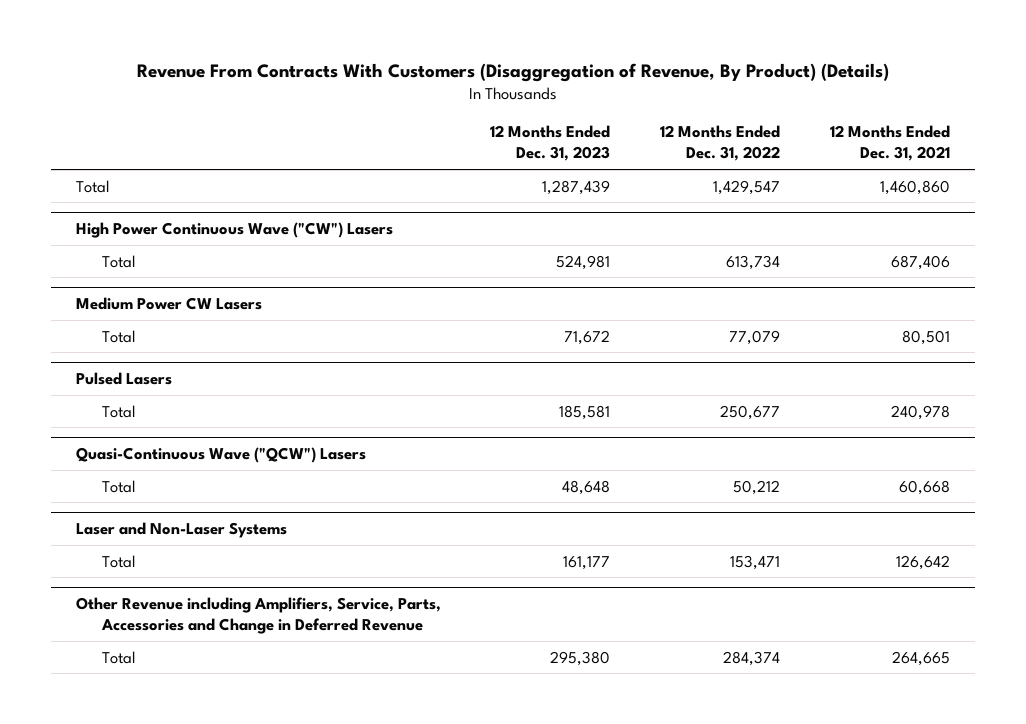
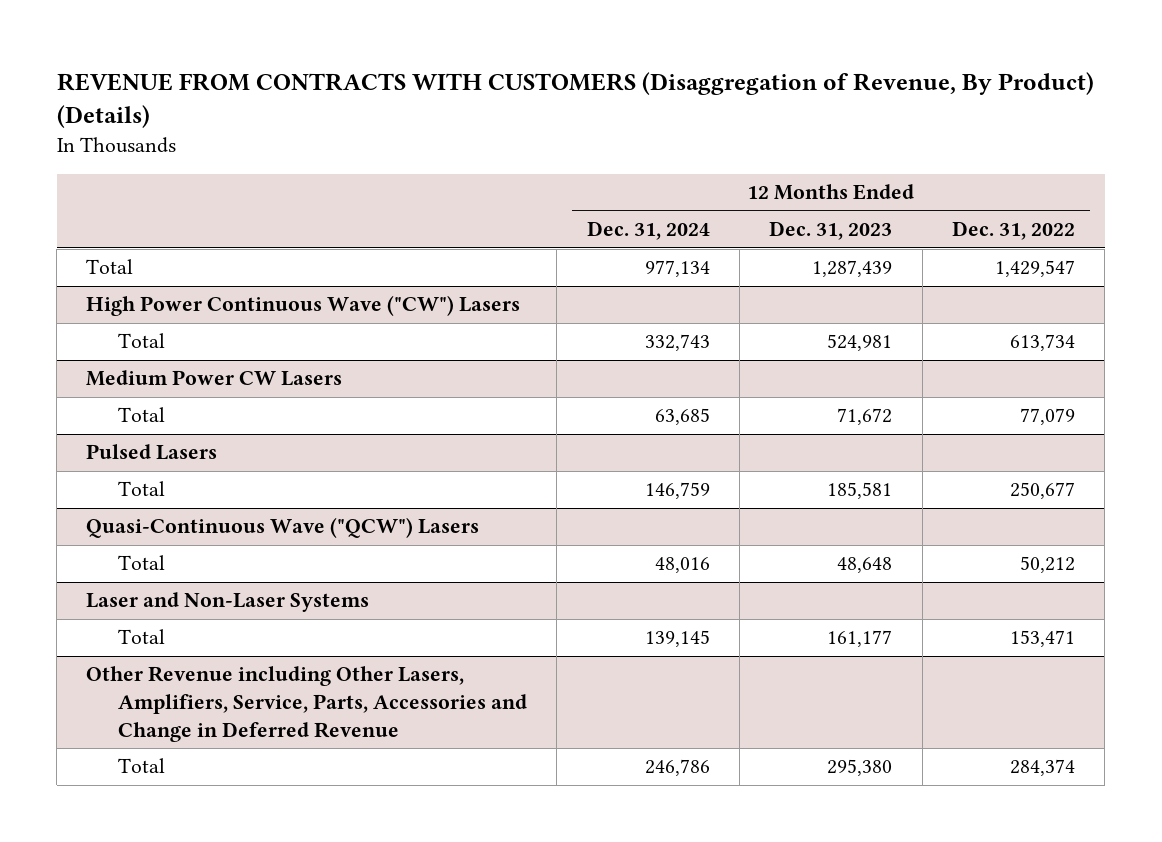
- Revenue From Contracts With Customers (Disaggregation of Revenue, By Product) (Details)
+ REVENUE FROM CONTRACTS WITH CUSTOMERS (Disaggregation of Revenue, By Product) (Details)
- | 12 Months Ended Dec. 31, 2023 | 12 Months Ended Dec. 31, 2022 | 12 Months Ended Dec. 31, 2021
+ | 12 Months Ended Dec. 31, 2024 | 12 Months Ended Dec. 31, 2023 | 12 Months Ended Dec. 31, 2022
- Other Revenue including Amplifiers, Service, Parts, Accessories and Change in Deferred Revenue
+ Other Revenue including Other Lasers, Amplifiers, Service, Parts, Accessories and Change in Deferred Revenue

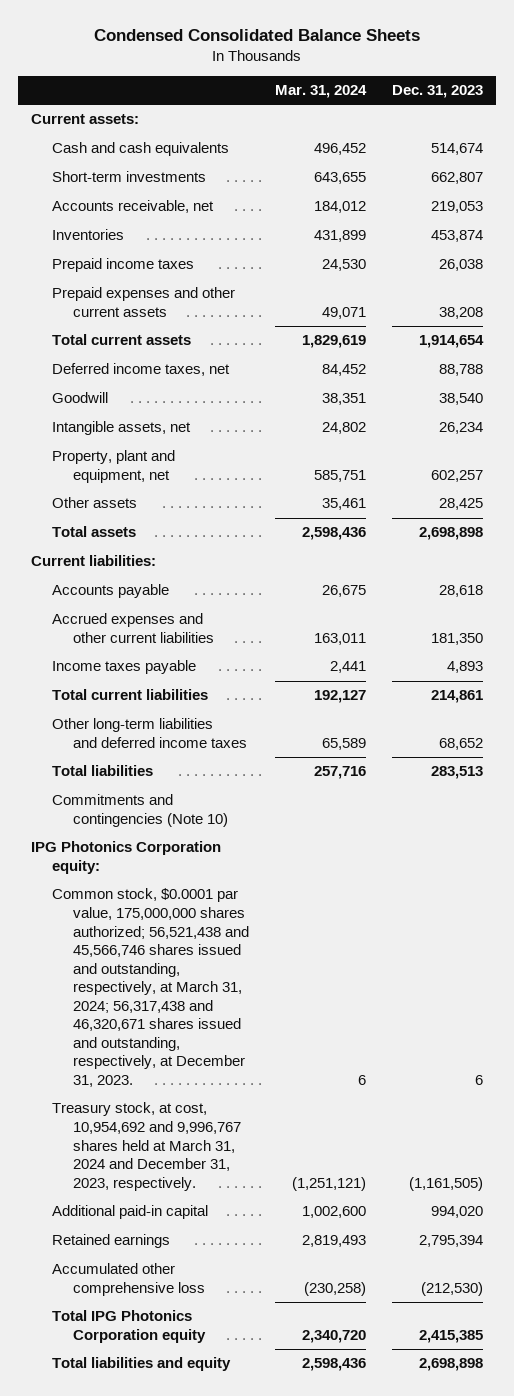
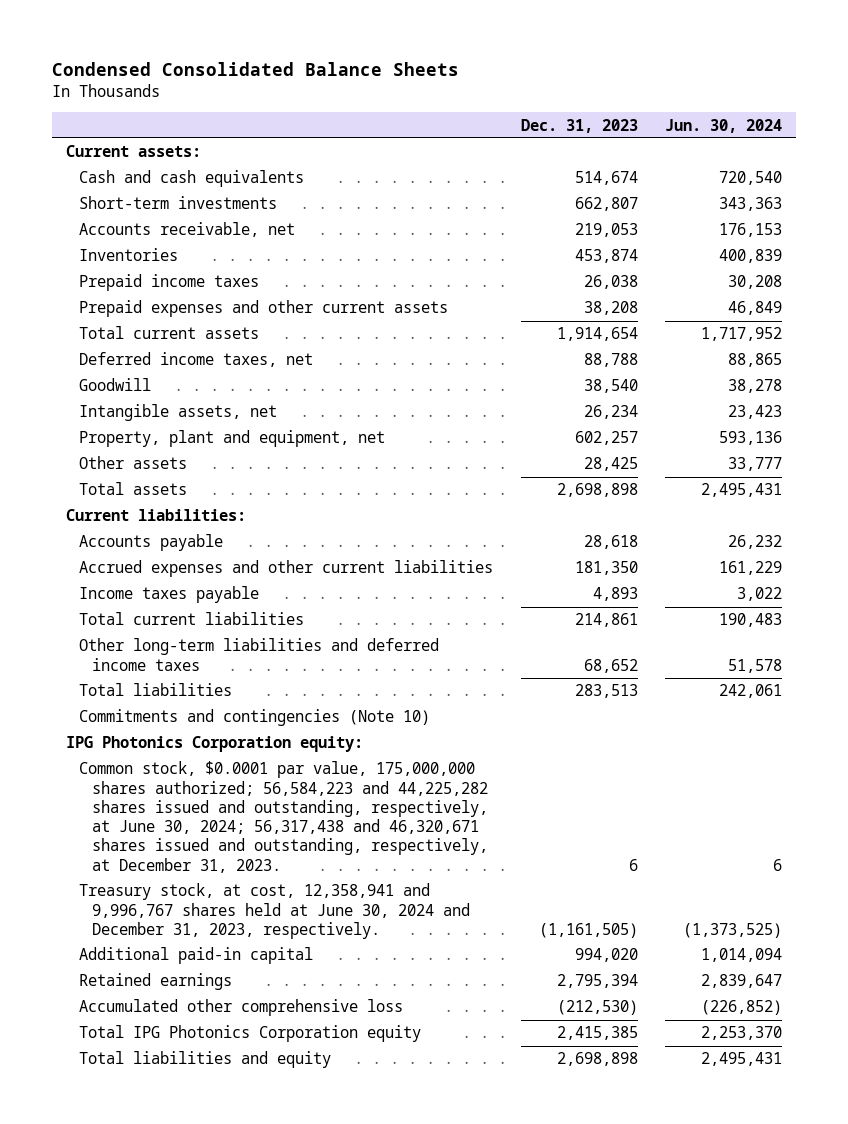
- | Mar. 31, 2024 | Dec. 31, 2023
+ | Dec. 31, 2023 | Jun. 30, 2024
- Common stock, $0.0001 par value, 175,000,000 shares authorized; 56,521,438 and 45,566,746 shares issued and outstanding, respectively, at March 31, 2024; 56,317,438 and 46,320,671 shares issued and outstanding, respectively, at December 31, 2023. | 6 | 6
- Treasury stock, at cost, 10,954,692 and 9,996,767 shares held at March 31, 2024 and December 31, 2023, respectively. | (1,251,121) | (1,161,505)
+ Common stock, $0.0001 par value, 175,000,000 shares authorized; 56,584,223 and 44,225,282 shares issued and outstanding, respectively, at June 30, 2024; 56,317,438 and 46,320,671 shares issued and outstanding, respectively, at December 31, 2023. | 6 | 6
+ Treasury stock, at cost, 12,358,941 and 9,996,767 shares held at June 30, 2024 and December 31, 2023, respectively. | (1,161,505) | (1,373,525)

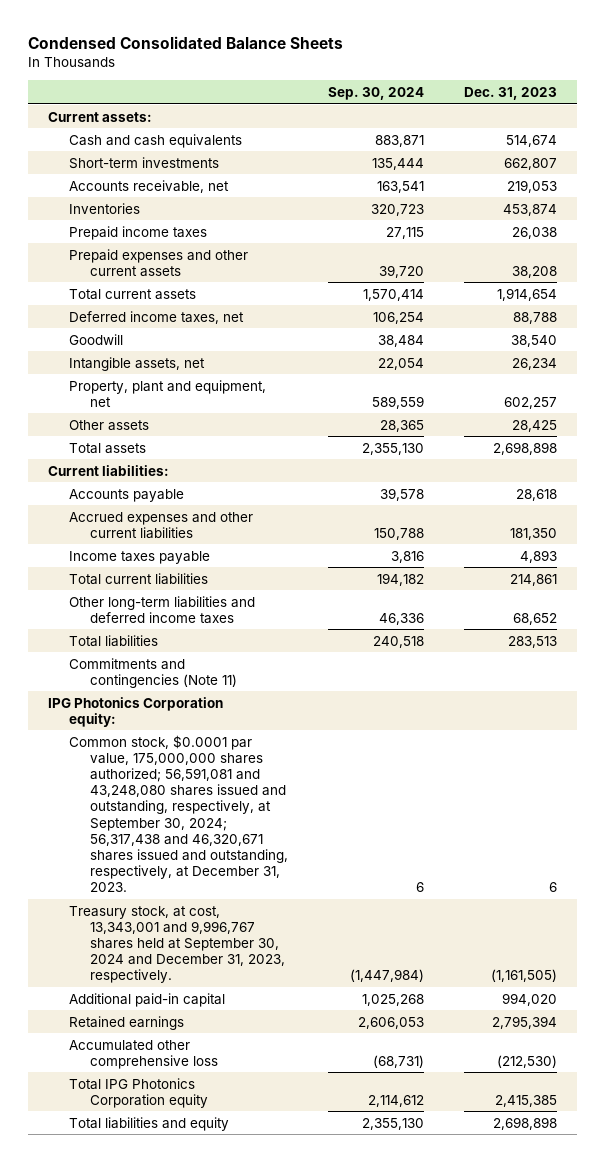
- | Dec. 31, 2023 | Jun. 30, 2024
+ | Sep. 30, 2024 | Dec. 31, 2023
- Commitments and contingencies (Note 10)
+ Commitments and contingencies (Note 11)
- Common stock, $0.0001 par value, 175,000,000 shares authorized; 56,584,223 and 44,225,282 shares issued and outstanding, respectively, at June 30, 2024; 56,317,438 and 46,320,671 shares issued and outstanding, respectively, at December 31, 2023. | 6 | 6
- Treasury stock, at cost, 12,358,941 and 9,996,767 shares held at June 30, 2024 and December 31, 2023, respectively. | (1,161,505) | (1,373,525)
+ Common stock, $0.0001 par value, 175,000,000 shares authorized; 56,591,081 and 43,248,080 shares issued and outstanding, respectively, at September 30, 2024; 56,317,438 and 46,320,671 shares issued and outstanding, respectively, at December 31, 2023. | 6 | 6
+ Treasury stock, at cost, 13,343,001 and 9,996,767 shares held at September 30, 2024 and December 31, 2023, respectively. | (1,447,984) | (1,161,505)

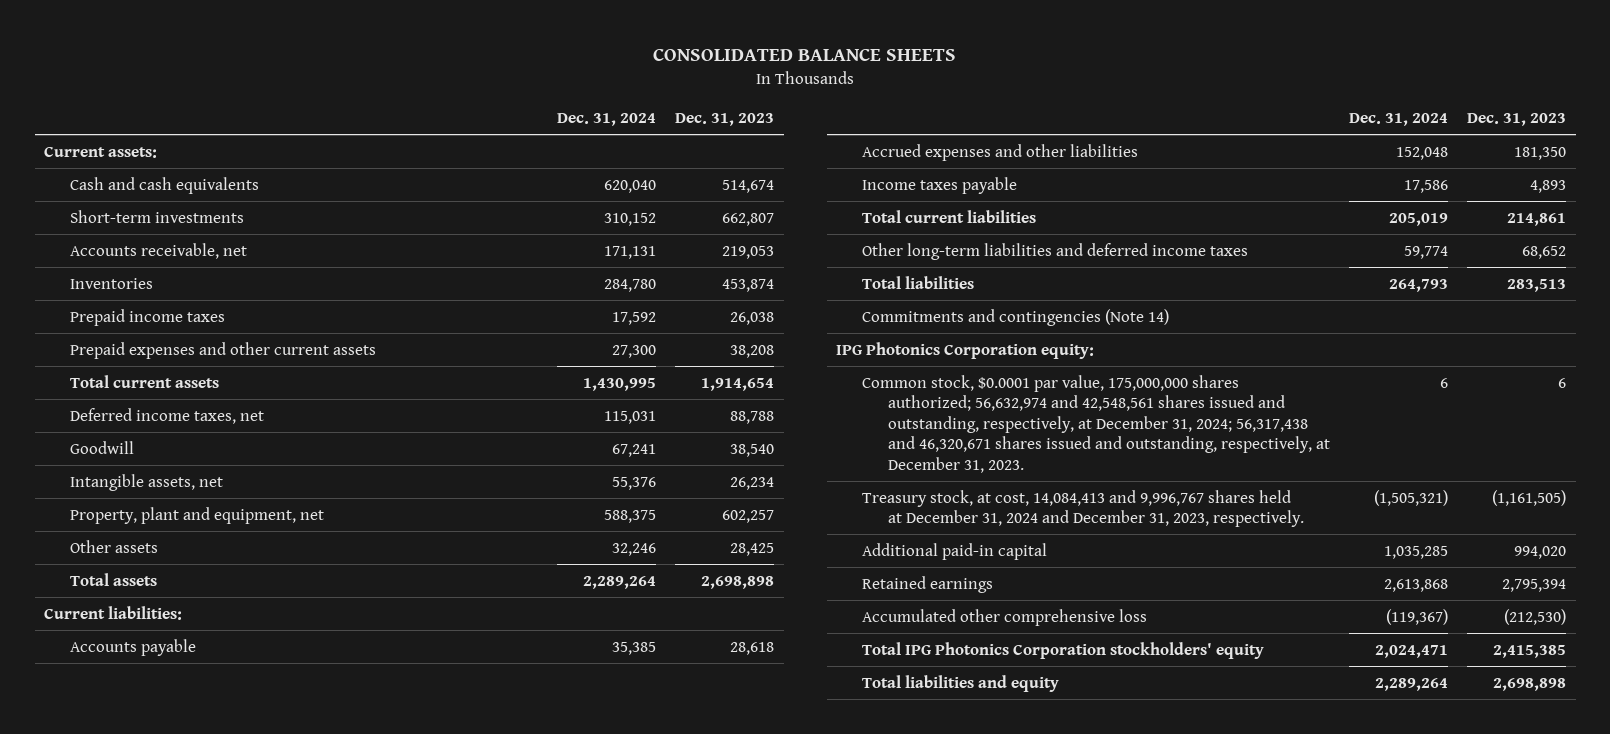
- Condensed Consolidated Balance Sheets
+ CONSOLIDATED BALANCE SHEETS
- | Sep. 30, 2024 | Dec. 31, 2023
+ | Dec. 31, 2024 | Dec. 31, 2023
- Accrued expenses and other current liabilities | 150,788 | 181,350
+ Accrued expenses and other liabilities | 152,048 | 181,350
- Commitments and contingencies (Note 11)
+ Commitments and contingencies (Note 14)
- Common stock, $0.0001 par value, 175,000,000 shares authorized; 56,591,081 and 43,248,080 shares issued and outstanding, respectively, at September 30, 2024; 56,317,438 and 46,320,671 shares issued and outstanding, respectively, at December 31, 2023. | 6 | 6
- Treasury stock, at cost, 13,343,001 and 9,996,767 shares held at September 30, 2024 and December 31, 2023, respectively. | (1,447,984) | (1,161,505)
+ Common stock, $0.0001 par value, 175,000,000 shares authorized; 56,632,974 and 42,548,561 shares issued and outstanding, respectively, at December 31, 2024; 56,317,438 and 46,320,671 shares issued and outstanding, respectively, at December 31, 2023. | 6 | 6
+ Treasury stock, at cost, 14,084,413 and 9,996,767 shares held at December 31, 2024 and December 31, 2023, respectively. | (1,505,321) | (1,161,505)
- Total IPG Photonics Corporation equity | 2,114,612 | 2,415,385
+ Total IPG Photonics Corporation stockholders' equity | 2,024,471 | 2,415,385

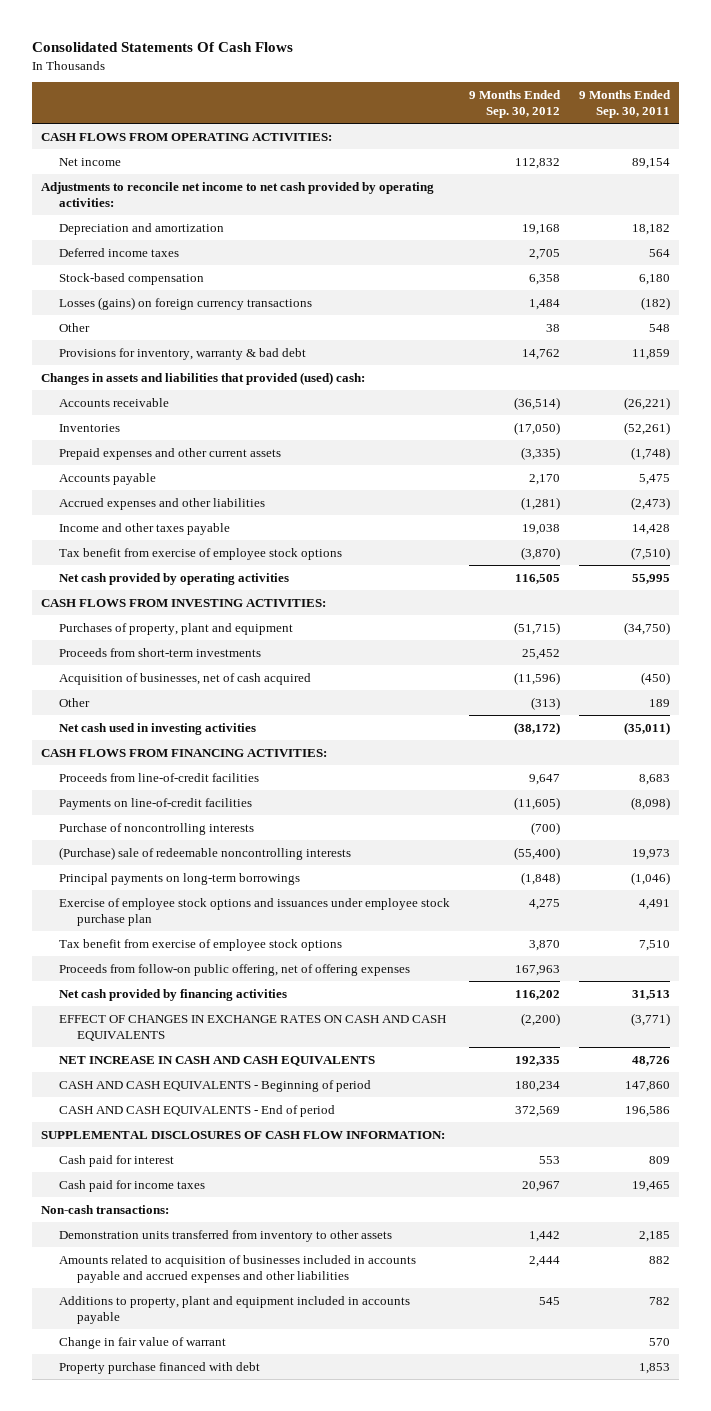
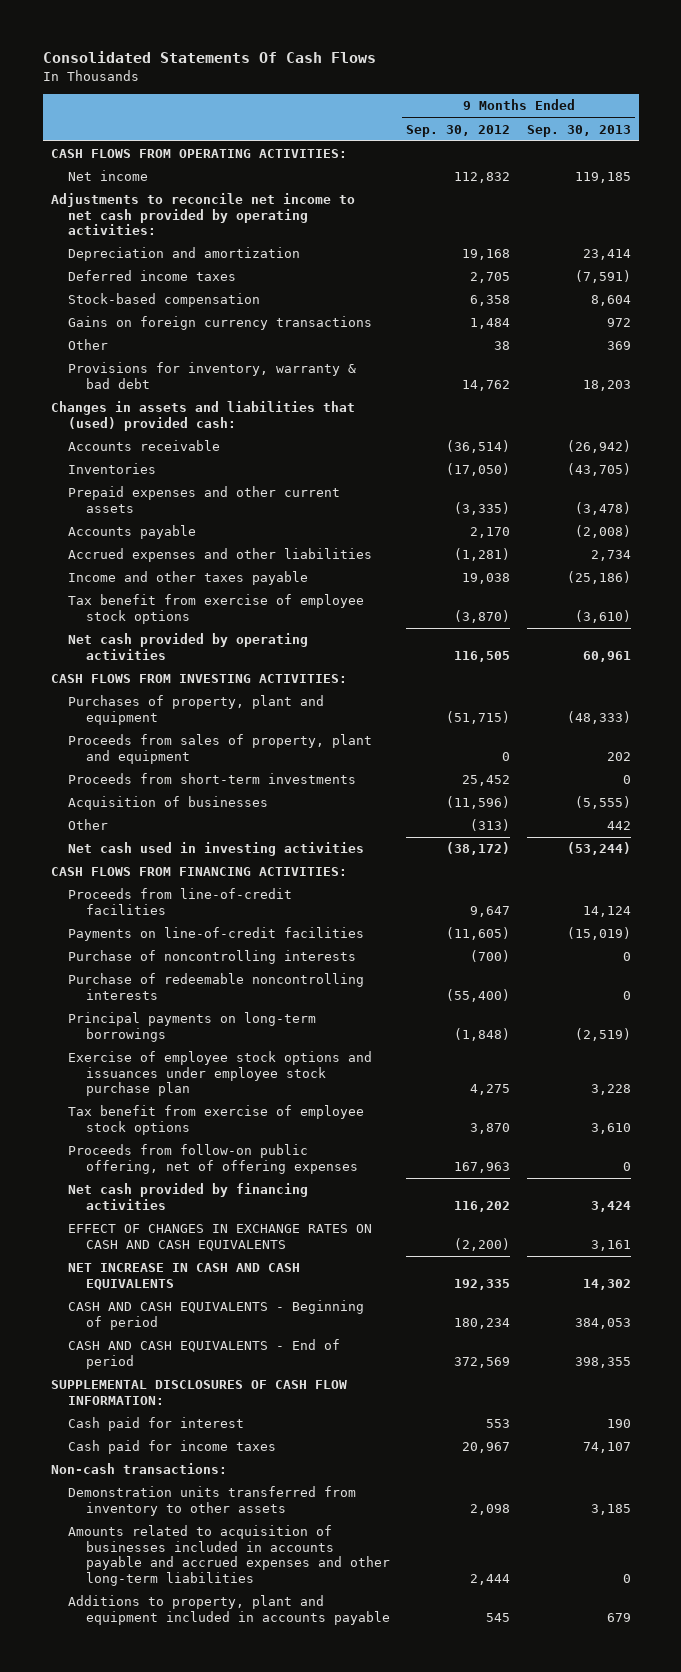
- | 9 Months Ended Sep. 30, 2012 | 9 Months Ended Sep. 30, 2011
+ | 9 Months Ended Sep. 30, 2012 | 9 Months Ended Sep. 30, 2013
- Losses (gains) on foreign currency transactions | 1,484 | (182)
+ Gains on foreign currency transactions | 1,484 | 972
- Changes in assets and liabilities that provided (used) cash:
+ Changes in assets and liabilities that (used) provided cash:
+ Proceeds from sales of property, plant and equipment | 0 | 202
- Acquisition of businesses, net of cash acquired | (11,596) | (450)
+ Acquisition of businesses | (11,596) | (5,555)
- (Purchase) sale of redeemable noncontrolling interests | (55,400) | 19,973
+ Purchase of redeemable noncontrolling interests | (55,400) | 0
- Demonstration units transferred from inventory to other assets | 1,442 | 2,185
- Amounts related to acquisition of businesses included in accounts payable and accrued expenses and other liabilities | 2,444 | 882
+ Demonstration units transferred from inventory to other assets | 2,098 | 3,185
+ Amounts related to acquisition of businesses included in accounts payable and accrued expenses and other long-term liabilities | 2,444 | 0
- Change in fair value of warrant | | 570
- Property purchase financed with debt | | 1,853

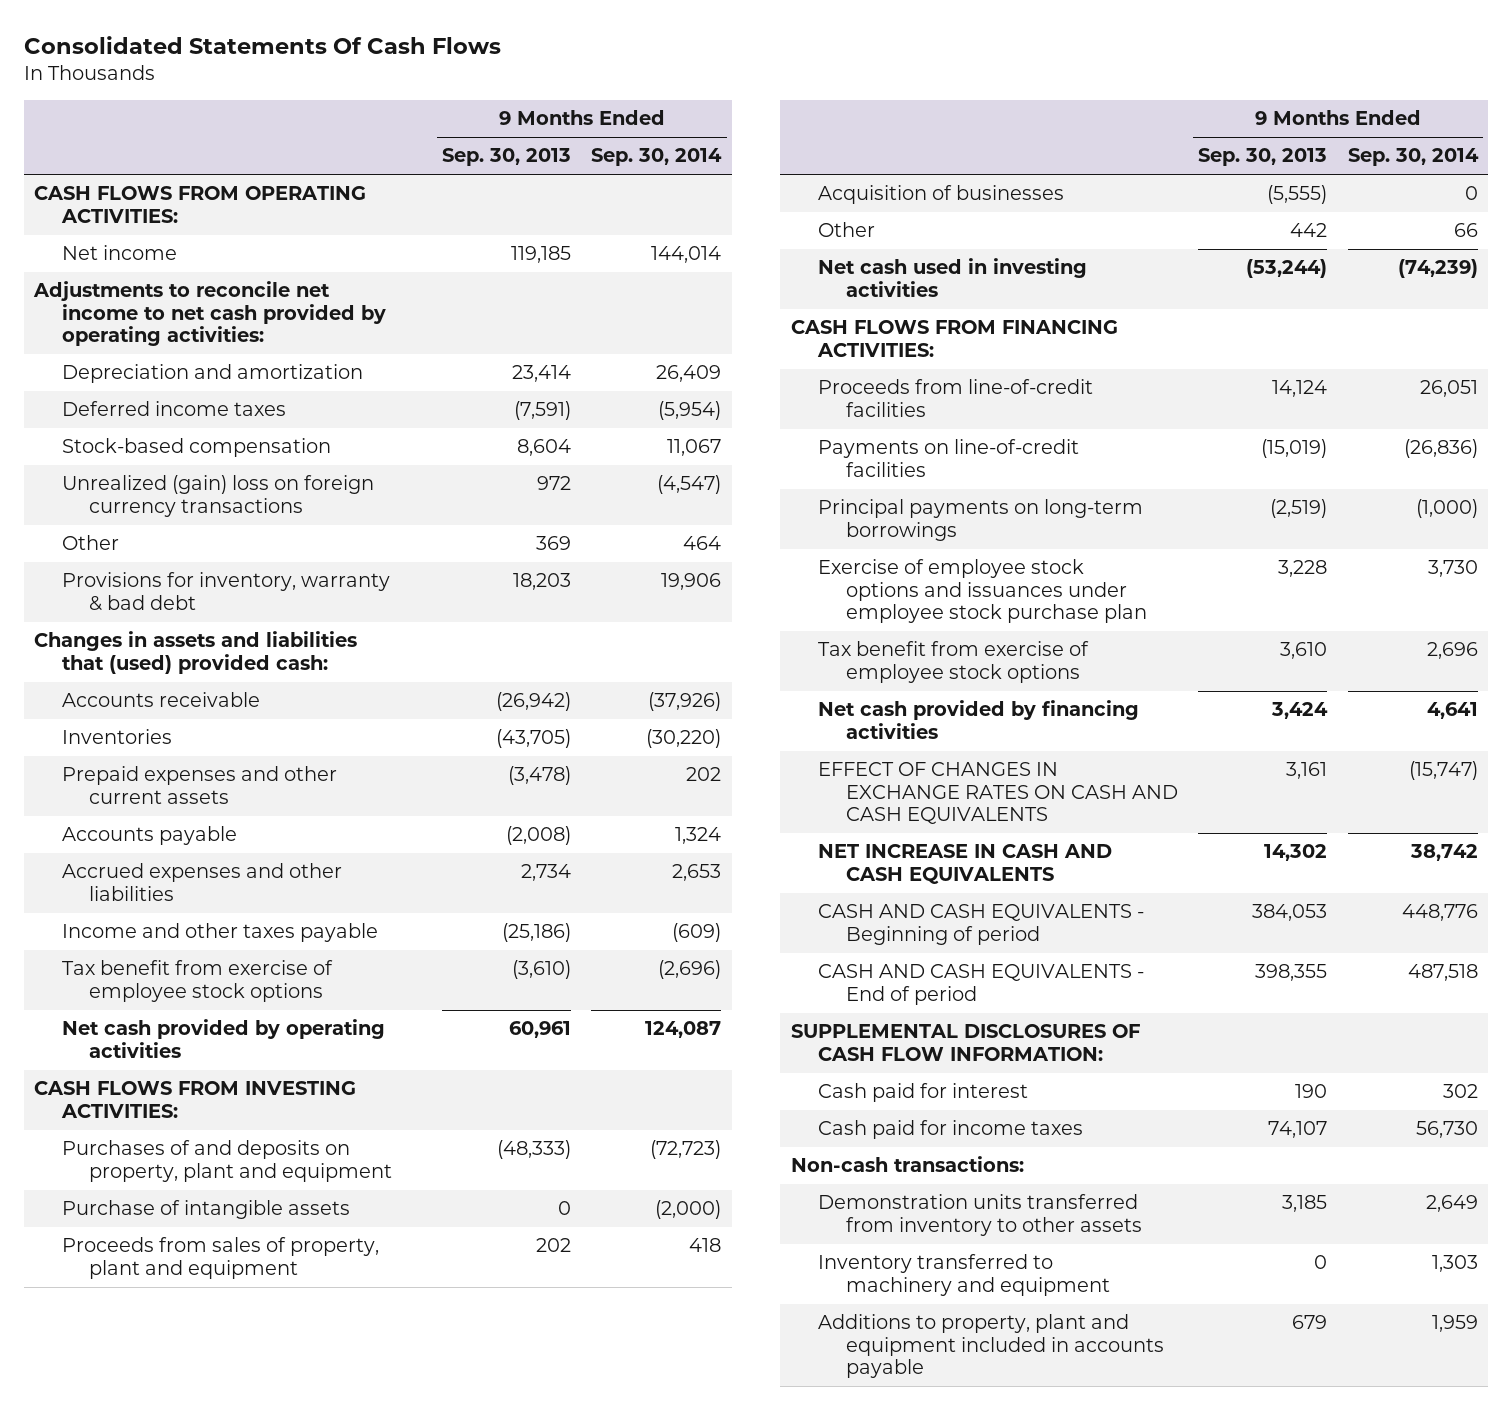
- | 9 Months Ended Sep. 30, 2012 | 9 Months Ended Sep. 30, 2013
+ | 9 Months Ended Sep. 30, 2013 | 9 Months Ended Sep. 30, 2014
- Gains on foreign currency transactions | 1,484 | 972
+ Unrealized (gain) loss on foreign currency transactions | 972 | (4,547)
- Purchases of property, plant and equipment | (51,715) | (48,333)
+ Purchases of and deposits on property, plant and equipment | (48,333) | (72,723)
+ Purchase of intangible assets | 0 | (2,000)
- Proceeds from short-term investments | 25,452 | 0
- Purchase of noncontrolling interests | (700) | 0
- Purchase of redeemable noncontrolling interests | (55,400) | 0
- Proceeds from follow-on public offering, net of offering expenses | 167,963 | 0
- Amounts related to acquisition of businesses included in accounts payable and accrued expenses and other long-term liabilities | 2,444 | 0
+ Inventory transferred to machinery and equipment | 0 | 1,303

